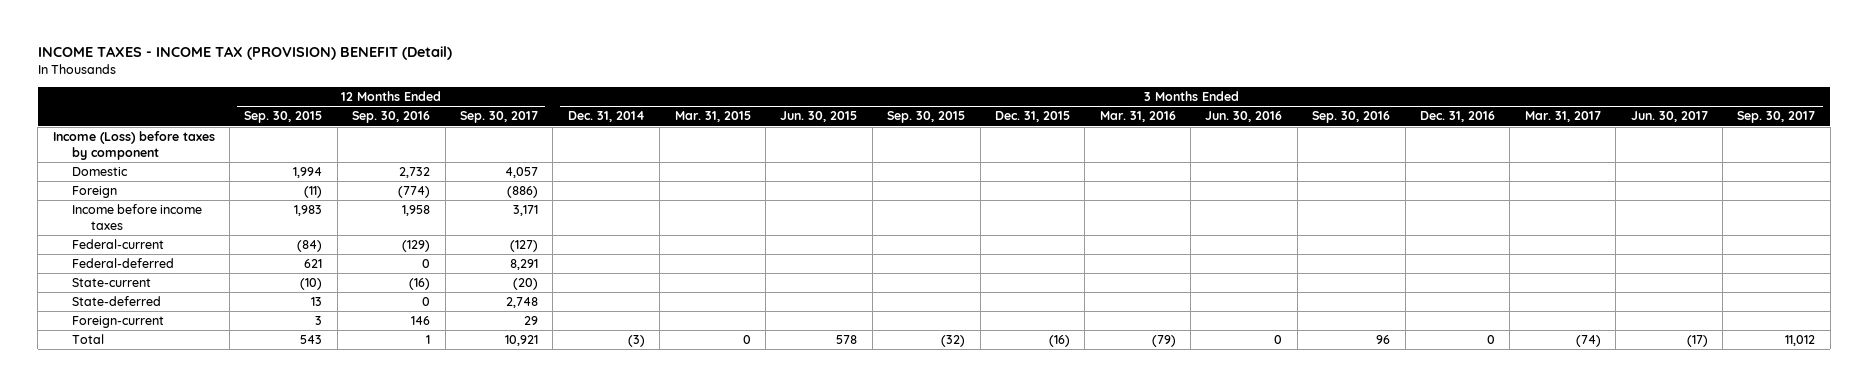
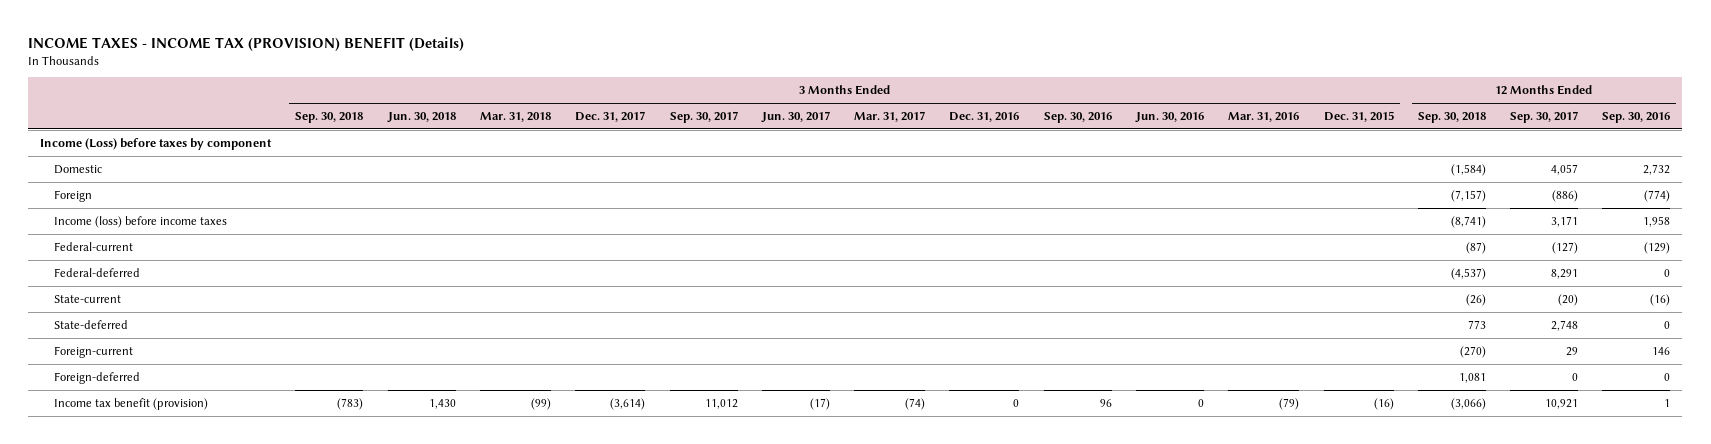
- INCOME TAXES - INCOME TAX (PROVISION) BENEFIT (Detail)
+ INCOME TAXES - INCOME TAX (PROVISION) BENEFIT (Details)
- | 12 Months Ended Sep. 30, 2015 | 12 Months Ended Sep. 30, 2016 | 12 Months Ended Sep. 30, 2017 | 3 Months Ended Dec. 31, 2014 | 3 Months Ended Mar. 31, 2015 | 3 Months Ended Jun. 30, 2015 | 3 Months Ended Sep. 30, 2015 | 3 Months Ended Dec. 31, 2015 | 3 Months Ended Mar. 31, 2016 | 3 Months Ended Jun. 30, 2016 | 3 Months Ended Sep. 30, 2016 | 3 Months Ended Dec. 31, 2016 | 3 Months Ended Mar. 31, 2017 | 3 Months Ended Jun. 30, 2017 | 3 Months Ended Sep. 30, 2017
+ | 3 Months Ended Sep. 30, 2018 | 3 Months Ended Jun. 30, 2018 | 3 Months Ended Mar. 31, 2018 | 3 Months Ended Dec. 31, 2017 | 3 Months Ended Sep. 30, 2017 | 3 Months Ended Jun. 30, 2017 | 3 Months Ended Mar. 31, 2017 | 3 Months Ended Dec. 31, 2016 | 3 Months Ended Sep. 30, 2016 | 3 Months Ended Jun. 30, 2016 | 3 Months Ended Mar. 31, 2016 | 3 Months Ended Dec. 31, 2015 | 12 Months Ended Sep. 30, 2018 | 12 Months Ended Sep. 30, 2017 | 12 Months Ended Sep. 30, 2016
- Income before income taxes | 1,983 | 1,958 | 3,171 | | | | | | | | | | | |
+ Income (loss) before income taxes | | | | | | | | | | | | | (8,741) | 3,171 | 1,958
- Total | 543 | 1 | 10,921 | (3) | 0 | 578 | (32) | (16) | (79) | 0 | 96 | 0 | (74) | (17) | 11,012
+ Foreign-deferred | | | | | | | | | | | | | 1,081 | 0 | 0
+ Income tax benefit (provision) | (783) | 1,430 | (99) | (3,614) | 11,012 | (17) | (74) | 0 | 96 | 0 | (79) | (16) | (3,066) | 10,921 | 1

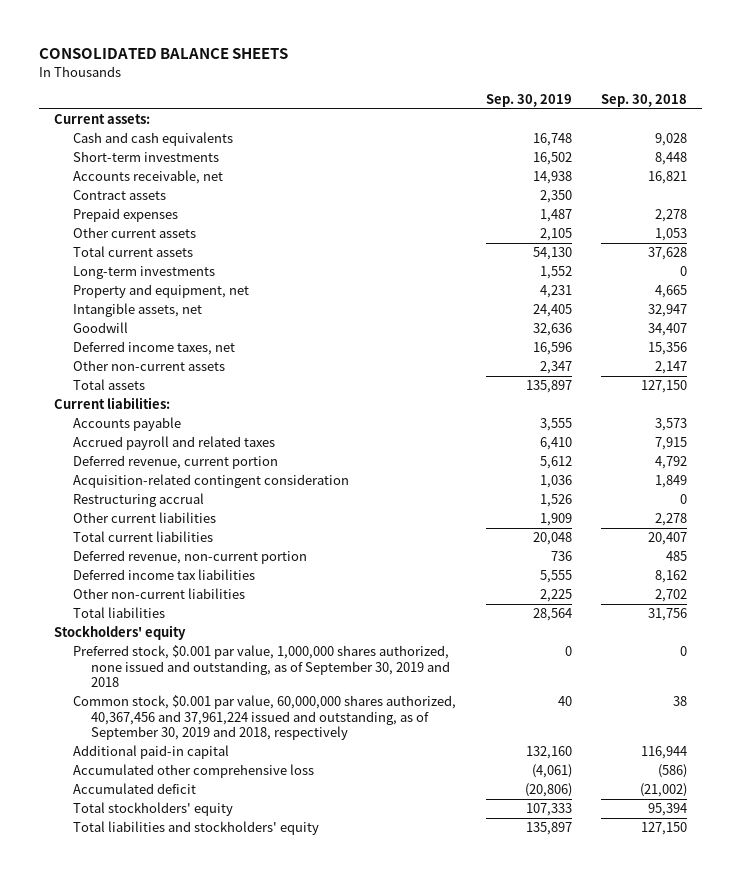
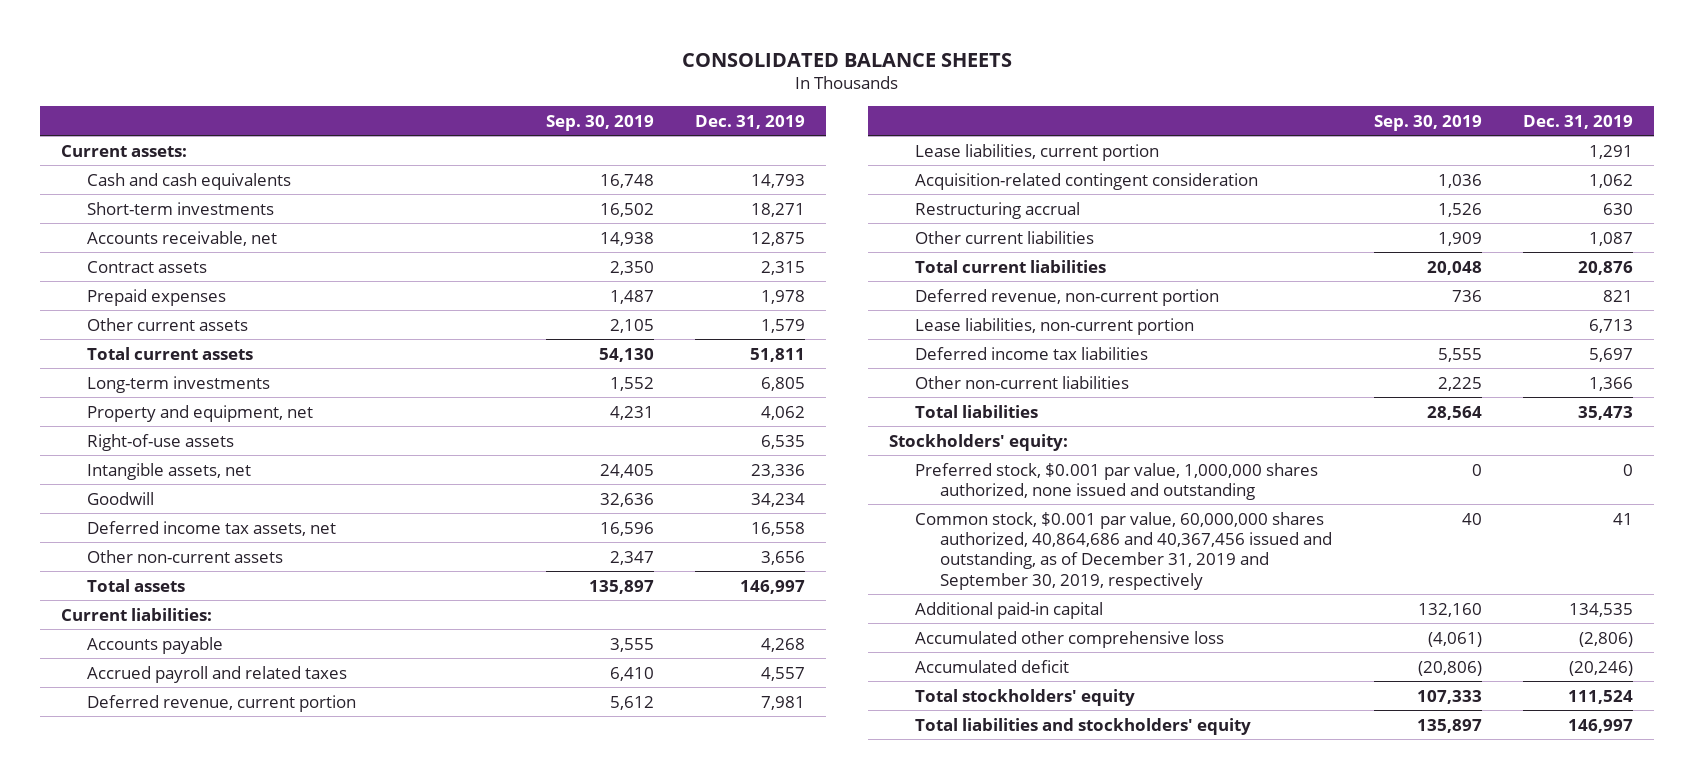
- | Sep. 30, 2019 | Sep. 30, 2018
+ | Sep. 30, 2019 | Dec. 31, 2019
+ Right-of-use assets | | 6,535
- Deferred income taxes, net | 16,596 | 15,356
+ Deferred income tax assets, net | 16,596 | 16,558
+ Lease liabilities, current portion | | 1,291
+ Lease liabilities, non-current portion | | 6,713
- Stockholders' equity
- Preferred stock, $0.001 par value, 1,000,000 shares authorized, none issued and outstanding, as of September 30, 2019 and 2018 | 0 | 0
- Common stock, $0.001 par value, 60,000,000 shares authorized, 40,367,456 and 37,961,224 issued and outstanding, as of September 30, 2019 and 2018, respectively | 40 | 38
+ Stockholders' equity:
+ Preferred stock, $0.001 par value, 1,000,000 shares authorized, none issued and outstanding | 0 | 0
+ Common stock, $0.001 par value, 60,000,000 shares authorized, 40,864,686 and 40,367,456 issued and outstanding, as of December 31, 2019 and September 30, 2019, respectively | 40 | 41

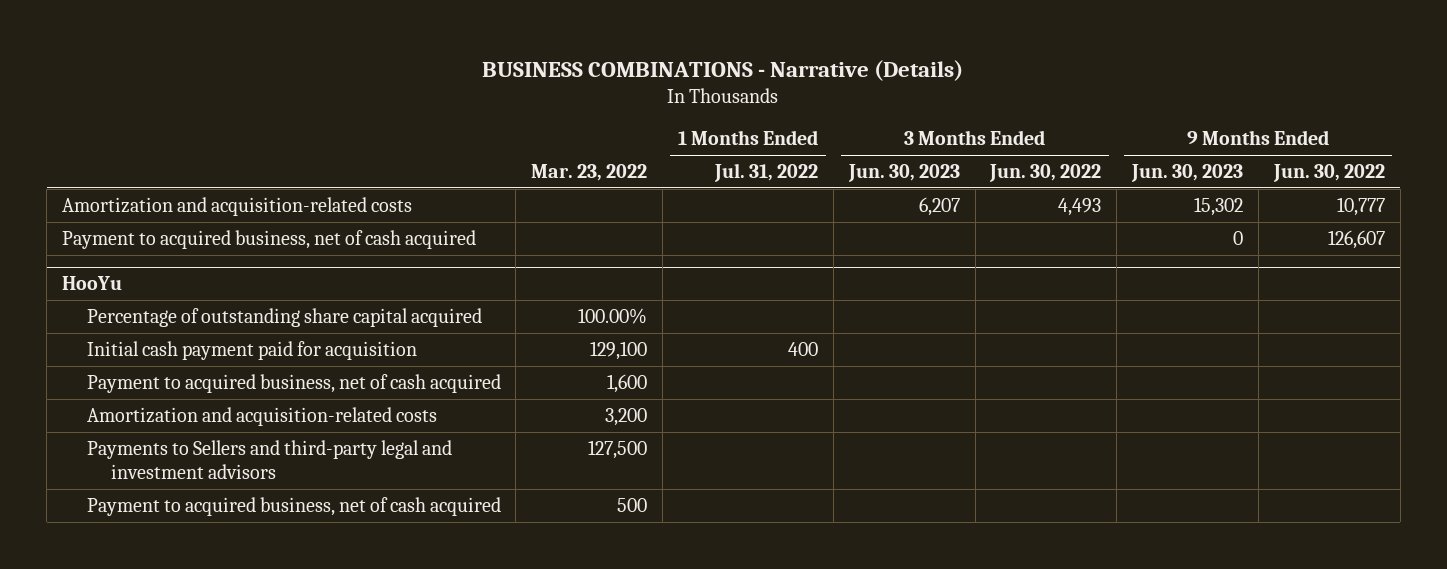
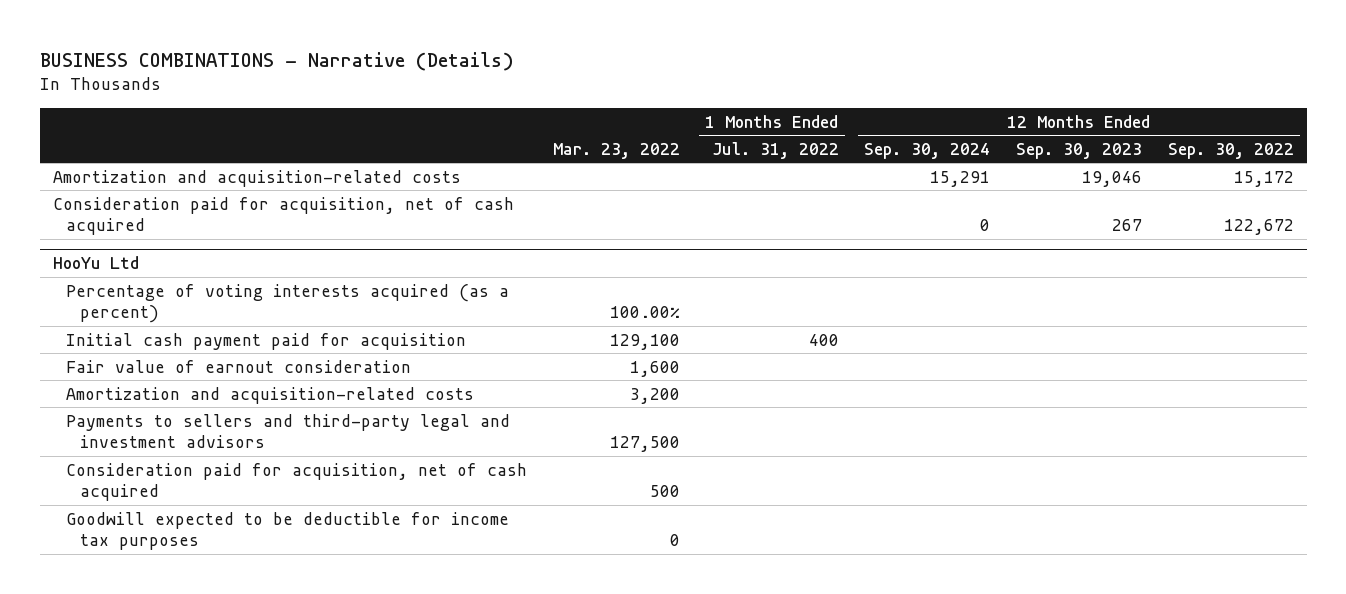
- | Mar. 23, 2022 | 1 Months Ended Jul. 31, 2022 | 3 Months Ended Jun. 30, 2023 | 3 Months Ended Jun. 30, 2022 | 9 Months Ended Jun. 30, 2023 | 9 Months Ended Jun. 30, 2022
+ | Mar. 23, 2022 | 1 Months Ended Jul. 31, 2022 | 12 Months Ended Sep. 30, 2024 | 12 Months Ended Sep. 30, 2023 | 12 Months Ended Sep. 30, 2022
- Payment to acquired business, net of cash acquired | | | | | 0 | 126,607
- HooYu
- Percentage of outstanding share capital acquired | 100.00% | | | | |
+ Consideration paid for acquisition, net of cash acquired | | | 0 | 267 | 122,672
+ HooYu Ltd
+ Percentage of voting interests acquired (as a percent) | 100.00% | | | |
- Payment to acquired business, net of cash acquired | 1,600 | | | | |
+ Fair value of earnout consideration | 1,600 | | | |
- Payments to Sellers and third-party legal and investment advisors | 127,500 | | | | |
- Payment to acquired business, net of cash acquired | 500 | | | | |
+ Payments to sellers and third-party legal and investment advisors | 127,500 | | | |
+ Consideration paid for acquisition, net of cash acquired | 500 | | | |
+ Goodwill expected to be deductible for income tax purposes | 0 | | | |

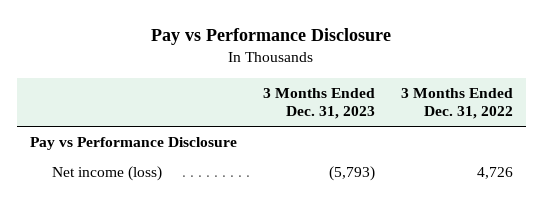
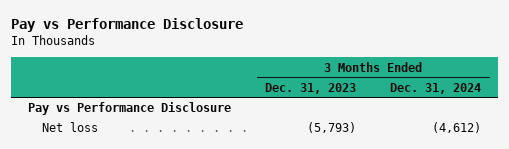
- | 3 Months Ended Dec. 31, 2023 | 3 Months Ended Dec. 31, 2022
+ | 3 Months Ended Dec. 31, 2023 | 3 Months Ended Dec. 31, 2024
- Net income (loss) | (5,793) | 4,726
+ Net loss | (5,793) | (4,612)

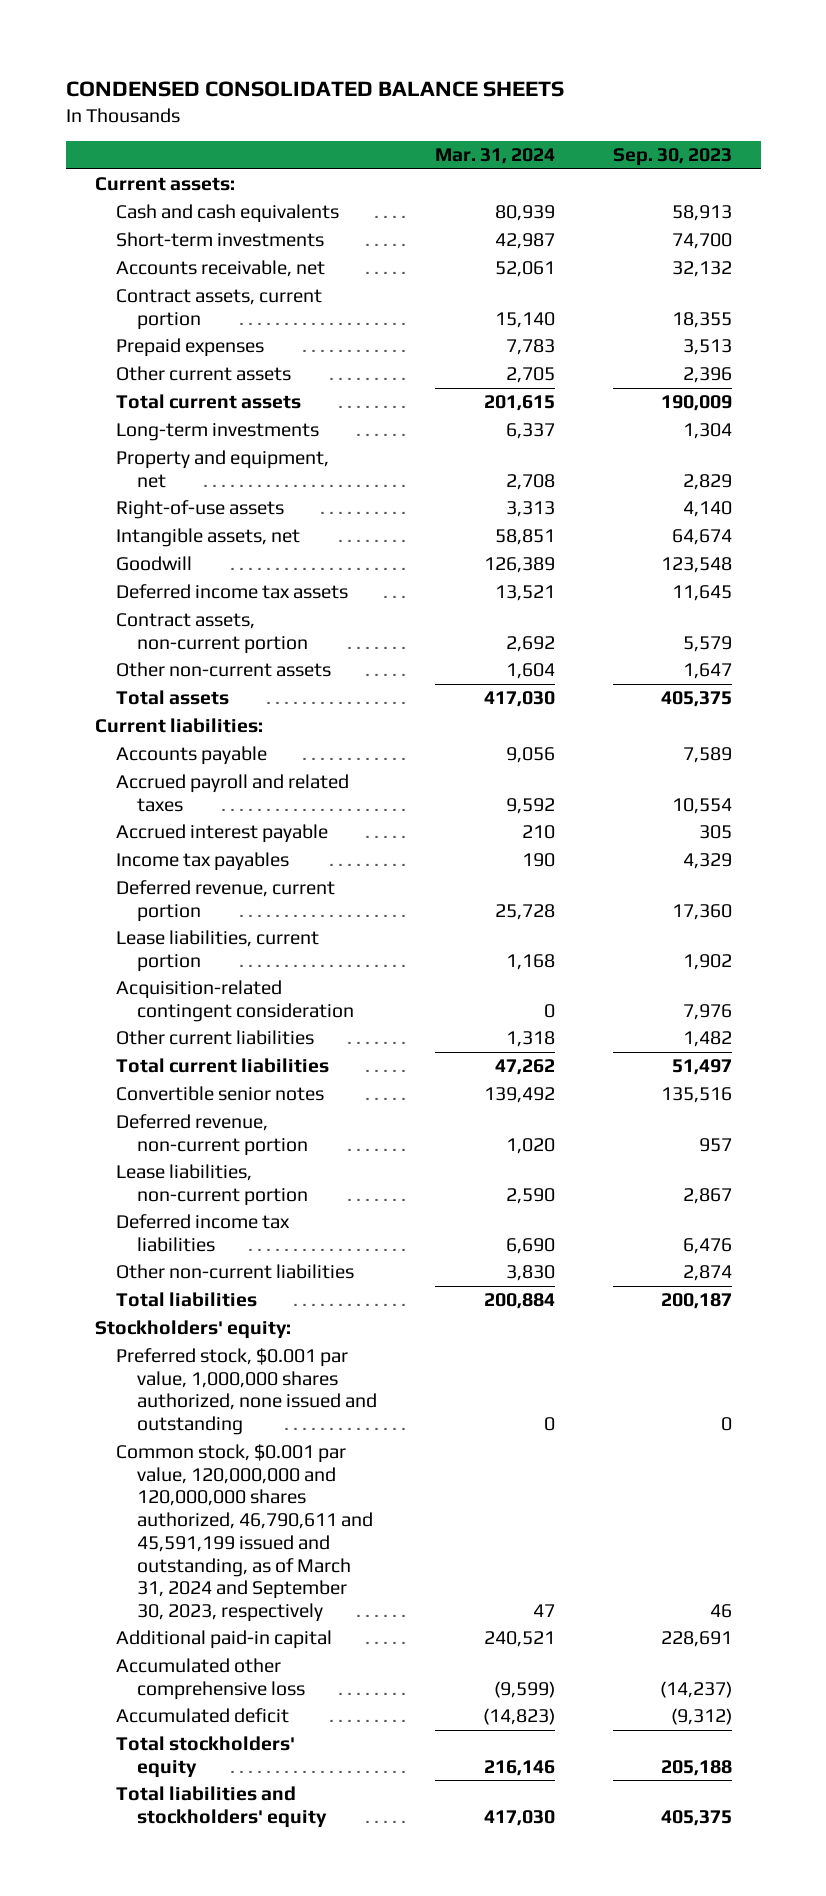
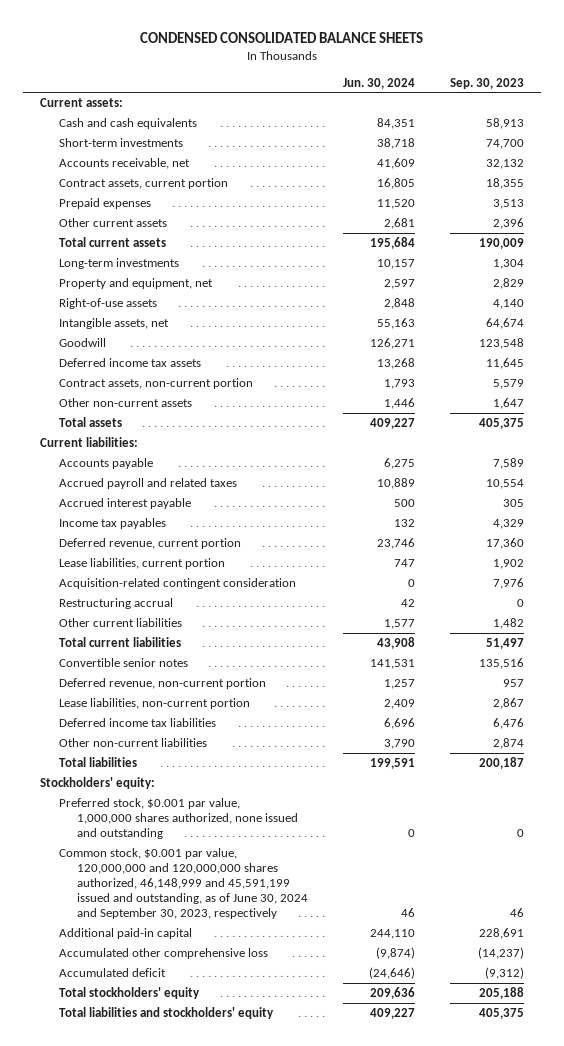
- | Mar. 31, 2024 | Sep. 30, 2023
+ | Jun. 30, 2024 | Sep. 30, 2023
+ Restructuring accrual | 42 | 0
- Common stock, $0.001 par value, 120,000,000 and 120,000,000 shares authorized, 46,790,611 and 45,591,199 issued and outstanding, as of March 31, 2024 and September 30, 2023, respectively | 47 | 46
+ Common stock, $0.001 par value, 120,000,000 and 120,000,000 shares authorized, 46,148,999 and 45,591,199 issued and outstanding, as of June 30, 2024 and September 30, 2023, respectively | 46 | 46

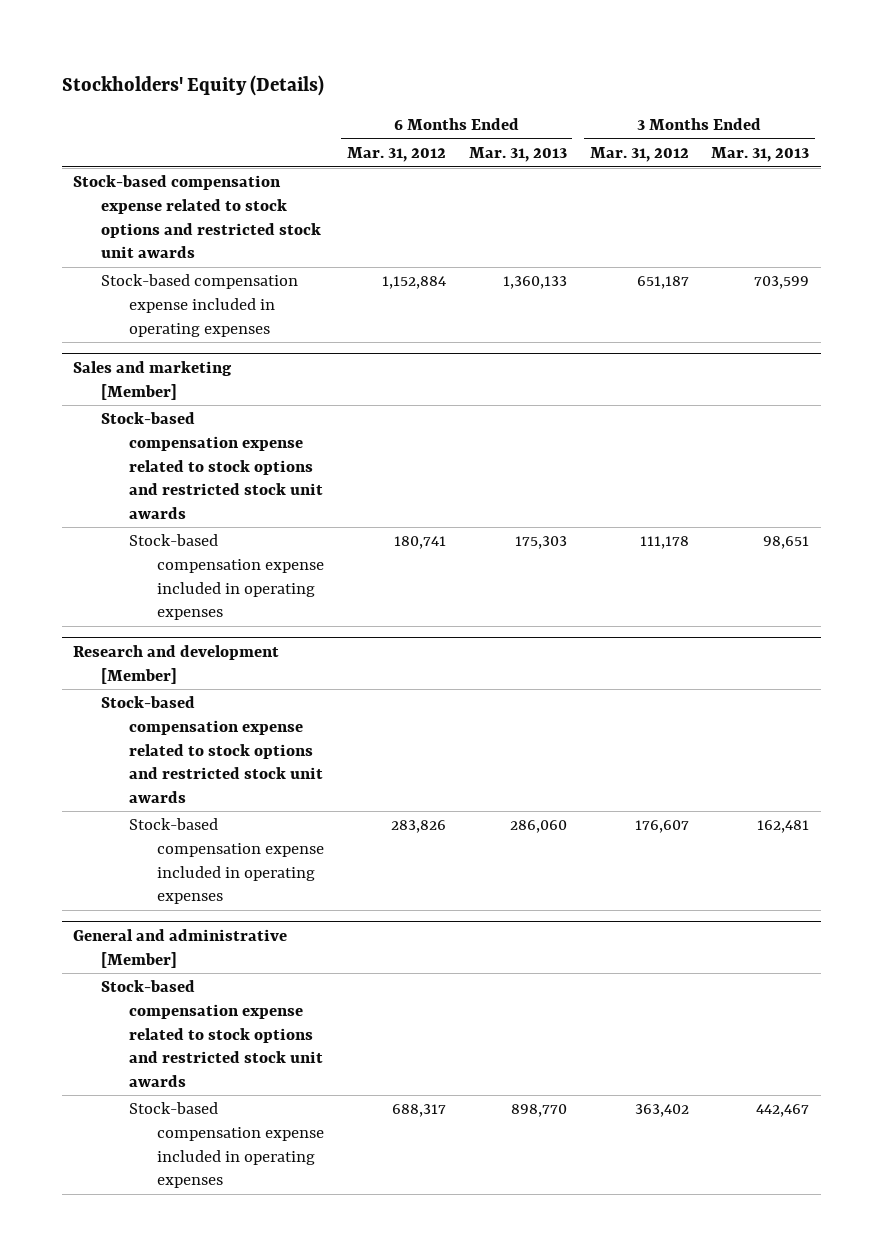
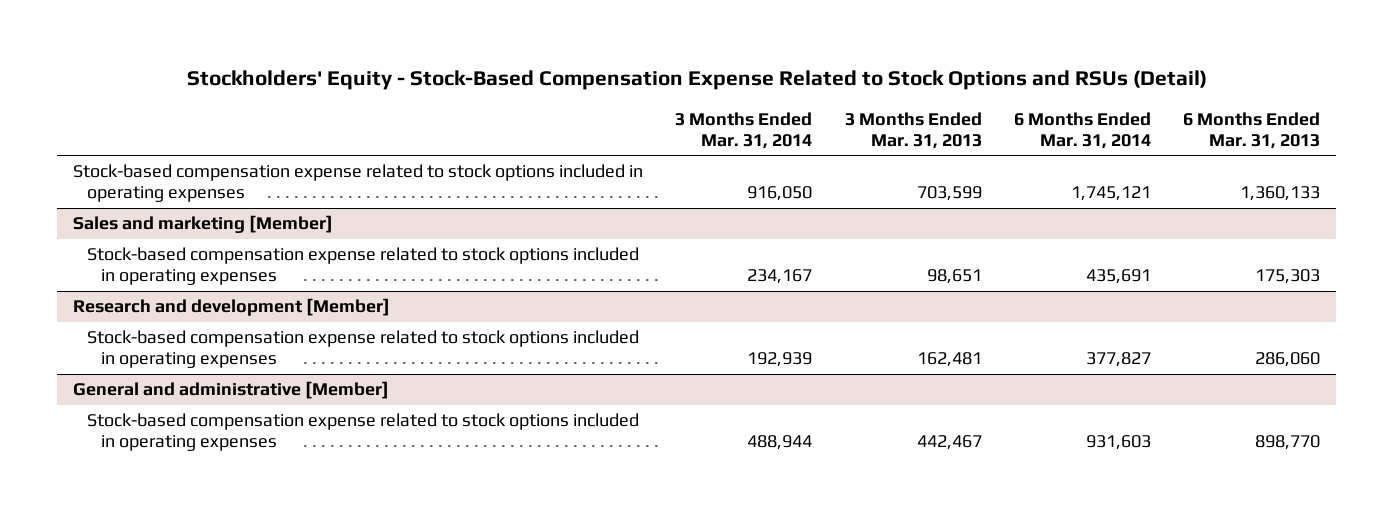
- Stockholders' Equity (Details)
+ Stockholders' Equity - Stock-Based Compensation Expense Related to Stock Options and RSUs (Detail)
- | 6 Months Ended Mar. 31, 2012 | 6 Months Ended Mar. 31, 2013 | 3 Months Ended Mar. 31, 2012 | 3 Months Ended Mar. 31, 2013
+ | 3 Months Ended Mar. 31, 2014 | 3 Months Ended Mar. 31, 2013 | 6 Months Ended Mar. 31, 2014 | 6 Months Ended Mar. 31, 2013
- Stock-based compensation expense related to stock options and restricted stock unit awards
- Stock-based compensation expense included in operating expenses | 1,152,884 | 1,360,133 | 651,187 | 703,599
+ Stock-based compensation expense related to stock options included in operating expenses | 916,050 | 703,599 | 1,745,121 | 1,360,133
@ Sales and marketing [Member]
- Stock-based compensation expense related to stock options and restricted stock unit awards
- Stock-based compensation expense included in operating expenses | 180,741 | 175,303 | 111,178 | 98,651
+ Stock-based compensation expense related to stock options included in operating expenses | 234,167 | 98,651 | 435,691 | 175,303
@ Research and development [Member]
- Stock-based compensation expense related to stock options and restricted stock unit awards
- Stock-based compensation expense included in operating expenses | 283,826 | 286,060 | 176,607 | 162,481
+ Stock-based compensation expense related to stock options included in operating expenses | 192,939 | 162,481 | 377,827 | 286,060
@ General and administrative [Member]
- Stock-based compensation expense related to stock options and restricted stock unit awards
- Stock-based compensation expense included in operating expenses | 688,317 | 898,770 | 363,402 | 442,467
+ Stock-based compensation expense related to stock options included in operating expenses | 488,944 | 442,467 | 931,603 | 898,770

